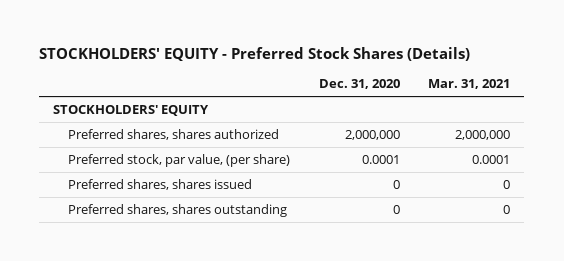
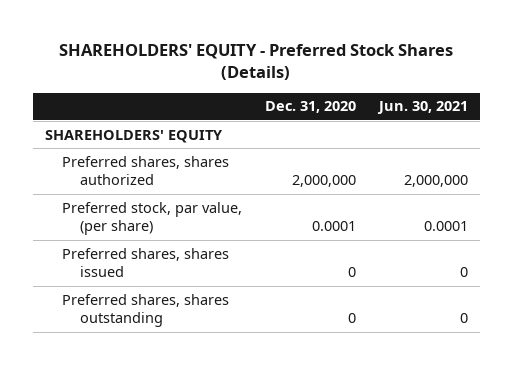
- STOCKHOLDERS' EQUITY - Preferred Stock Shares (Details)
+ SHAREHOLDERS' EQUITY - Preferred Stock Shares (Details)
- | Dec. 31, 2020 | Mar. 31, 2021
+ | Dec. 31, 2020 | Jun. 30, 2021
- STOCKHOLDERS' EQUITY
+ SHAREHOLDERS' EQUITY

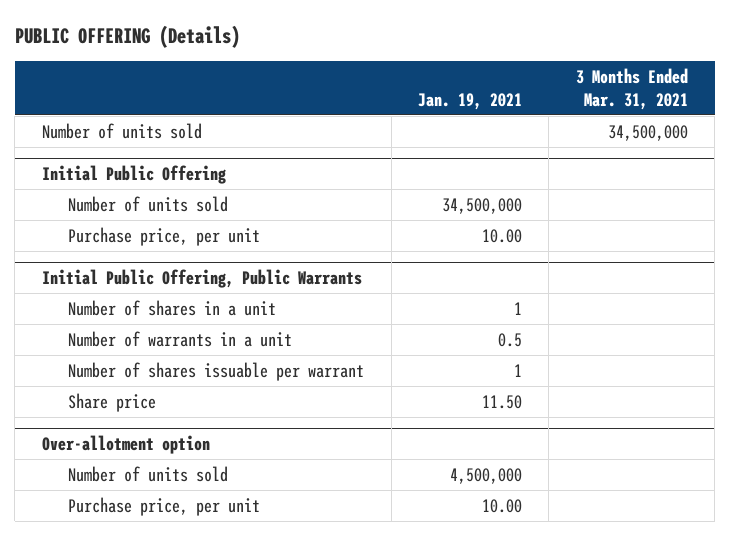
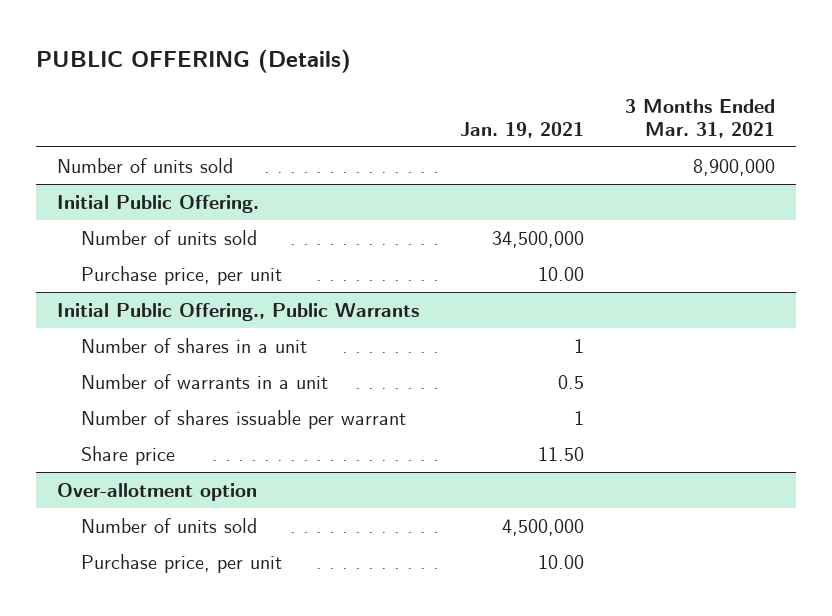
- Number of units sold | | 34,500,000
- Initial Public Offering
+ Number of units sold | | 8,900,000
+ Initial Public Offering.
- Initial Public Offering, Public Warrants
+ Initial Public Offering., Public Warrants

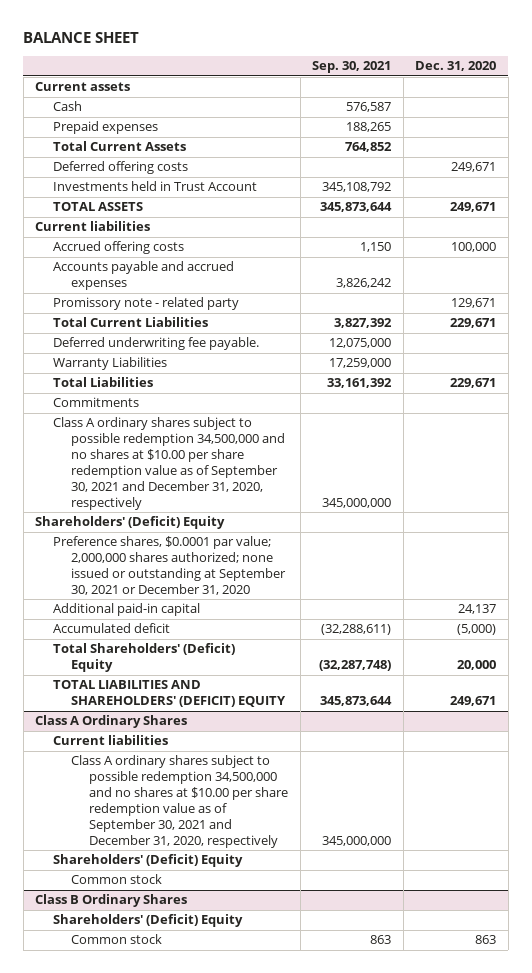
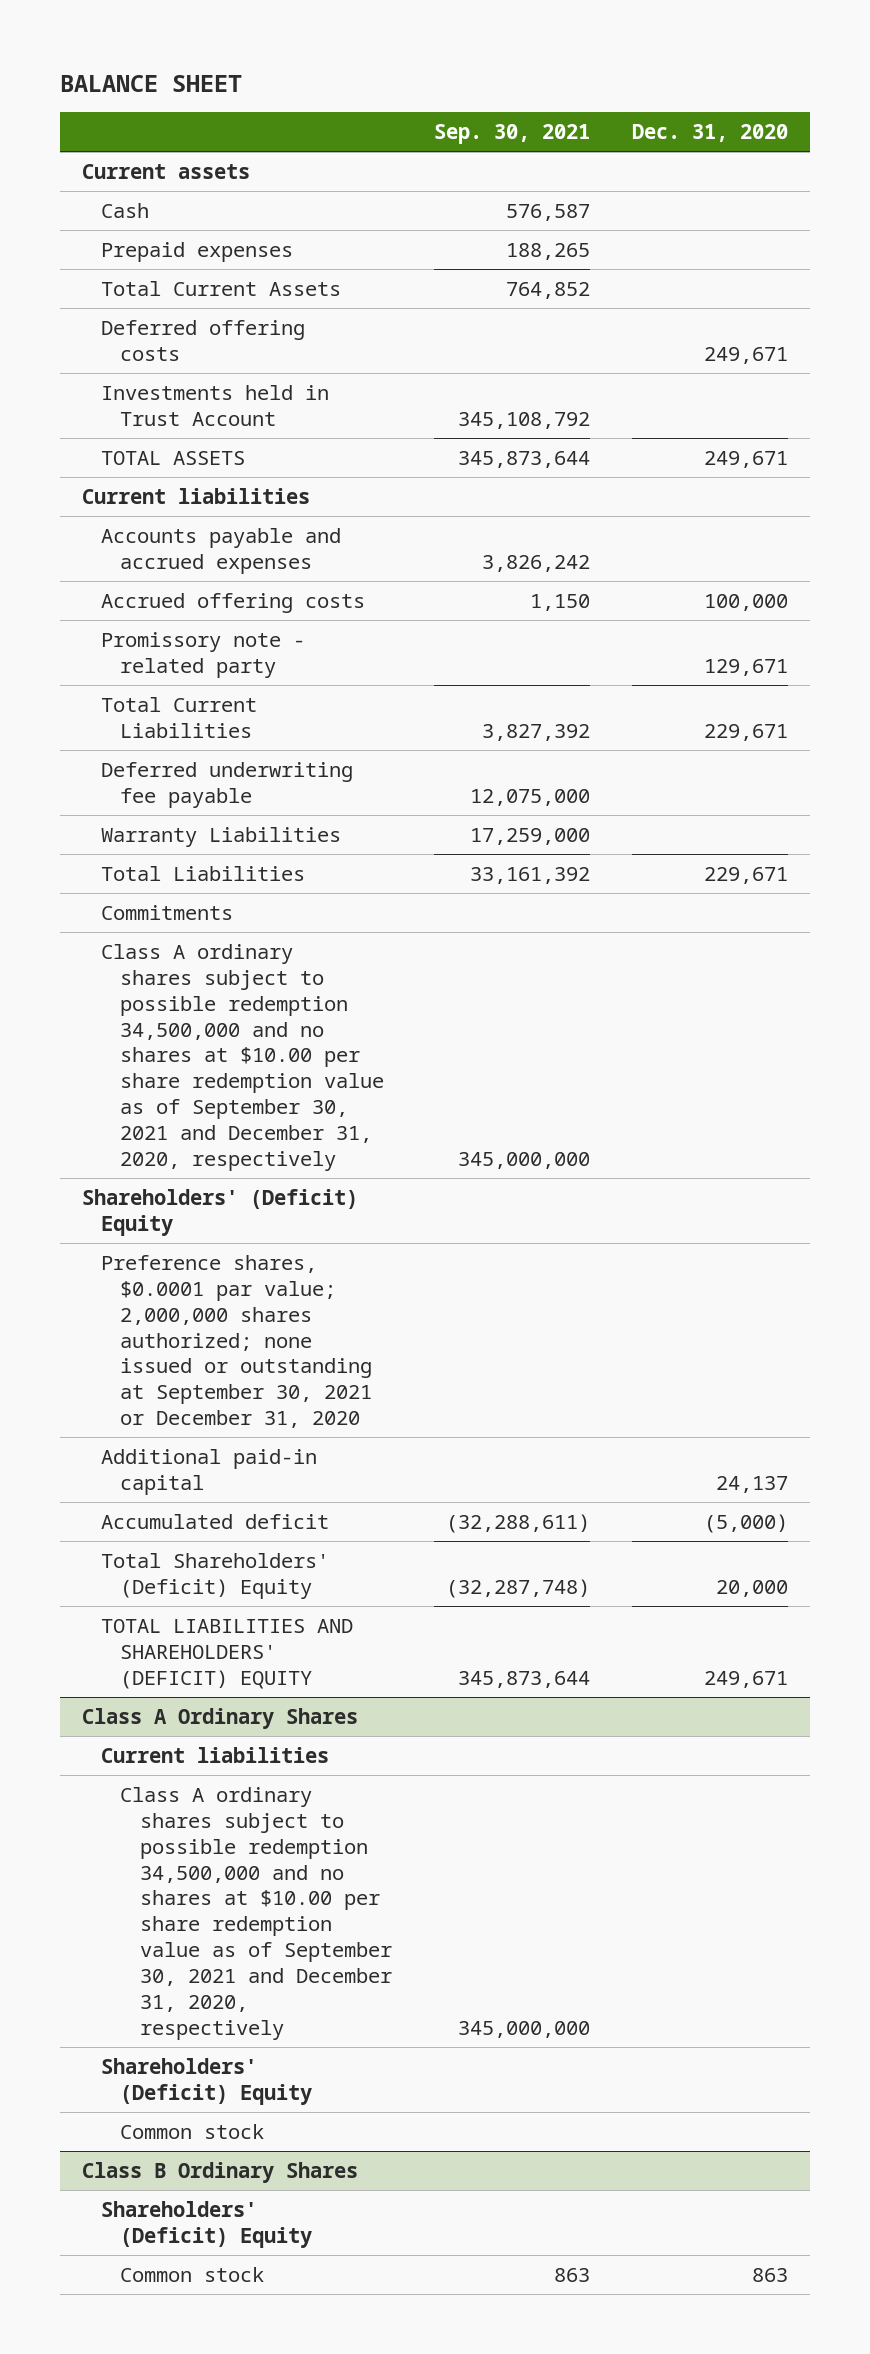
moved down: Accrued offering costs | 1,150 | 100,000
- Deferred underwriting fee payable. | 12,075,000 |
+ Deferred underwriting fee payable | 12,075,000 |

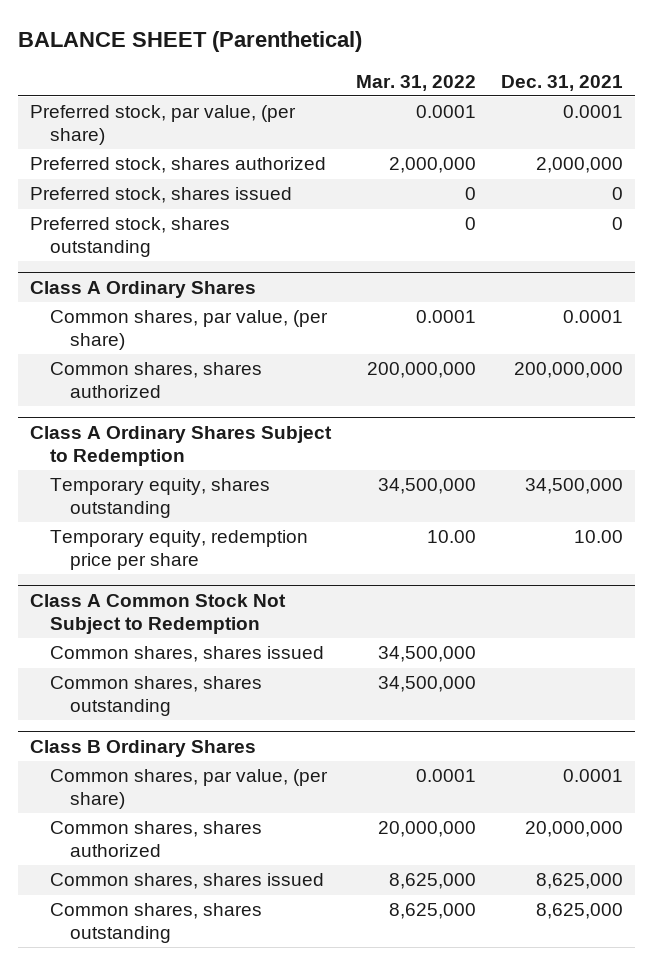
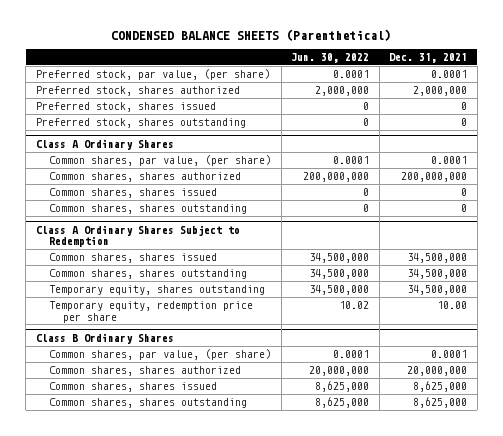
- BALANCE SHEET (Parenthetical)
+ CONDENSED BALANCE SHEETS (Parenthetical)
- | Mar. 31, 2022 | Dec. 31, 2021
+ | Jun. 30, 2022 | Dec. 31, 2021
@ Class A Ordinary Shares
+ Common shares, shares issued | 0 | 0
+ Common shares, shares outstanding | 0 | 0
@ Class A Ordinary Shares Subject to Redemption
+ Common shares, shares issued | 34,500,000 | 34,500,000
+ Common shares, shares outstanding | 34,500,000 | 34,500,000
- Class A Common Stock Not Subject to Redemption
- Common shares, shares issued | 34,500,000 |
- Common shares, shares outstanding | 34,500,000 |

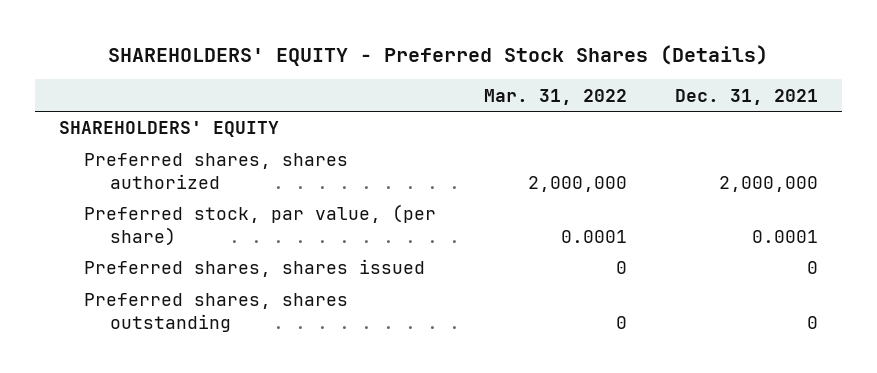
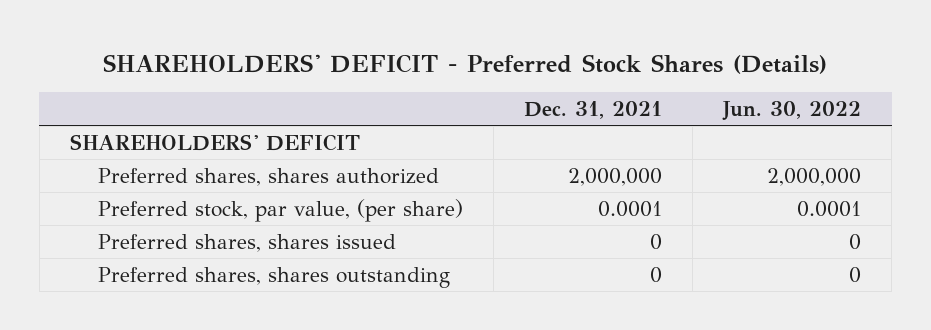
- SHAREHOLDERS' EQUITY - Preferred Stock Shares (Details)
+ SHAREHOLDERS' DEFICIT - Preferred Stock Shares (Details)
- | Mar. 31, 2022 | Dec. 31, 2021
+ | Dec. 31, 2021 | Jun. 30, 2022
- SHAREHOLDERS' EQUITY
+ SHAREHOLDERS' DEFICIT

